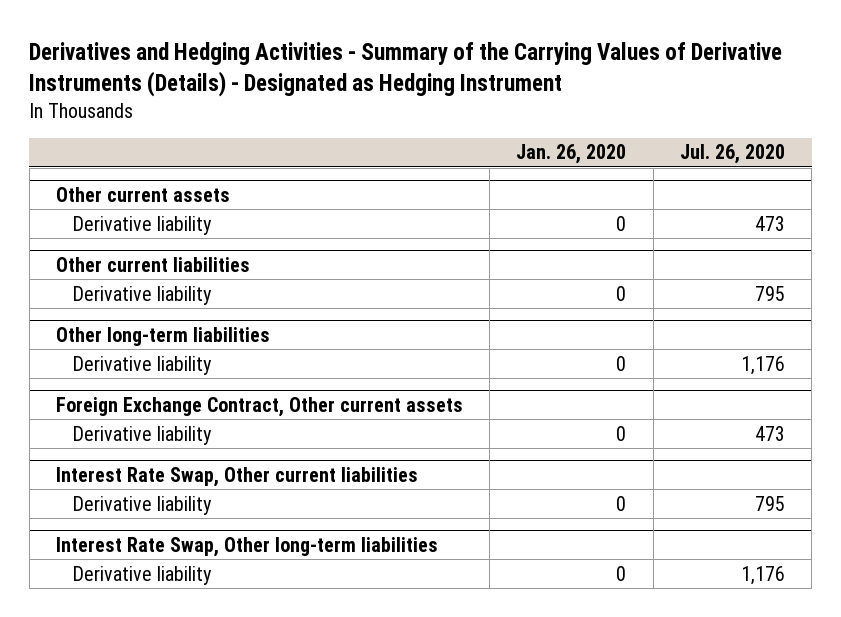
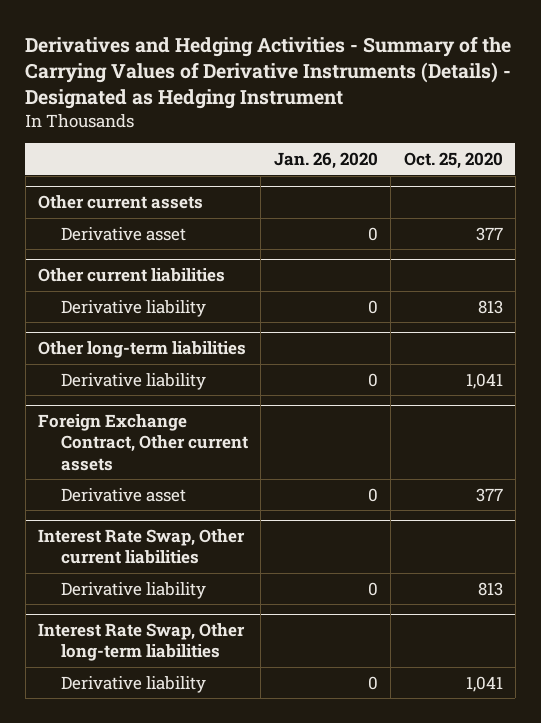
- | Jan. 26, 2020 | Jul. 26, 2020
+ | Jan. 26, 2020 | Oct. 25, 2020
@ Other current assets
- Derivative liability | 0 | 473
+ Derivative asset | 0 | 377
@ Foreign Exchange Contract, Other current assets
- Derivative liability | 0 | 473
+ Derivative asset | 0 | 377

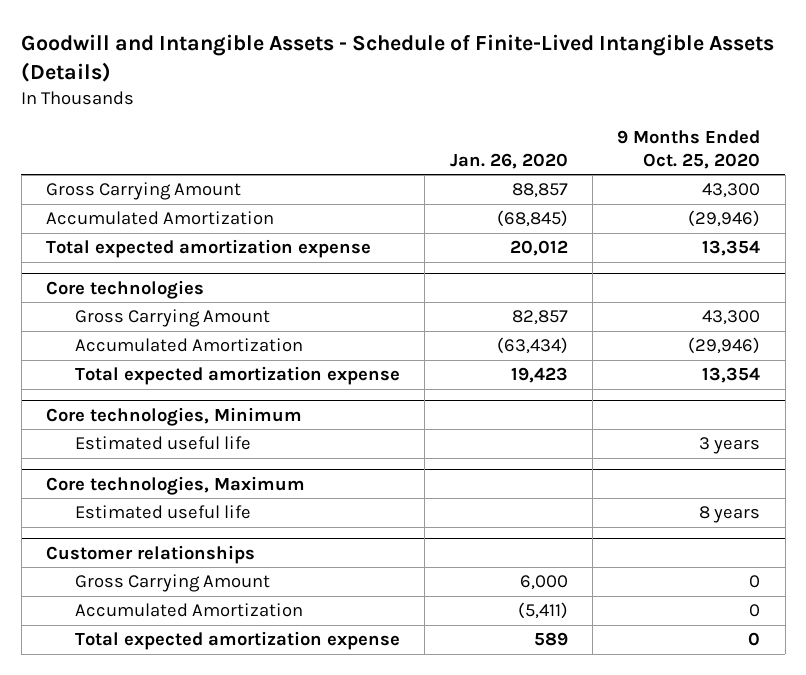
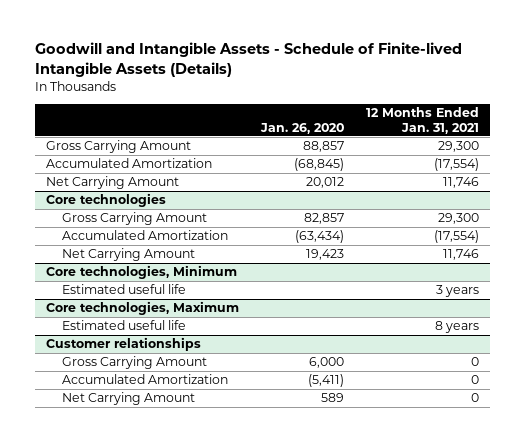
- Goodwill and Intangible Assets - Schedule of Finite-Lived Intangible Assets (Details)
+ Goodwill and Intangible Assets - Schedule of Finite-lived Intangible Assets (Details)
- | Jan. 26, 2020 | 9 Months Ended Oct. 25, 2020
+ | Jan. 26, 2020 | 12 Months Ended Jan. 31, 2021
- Total expected amortization expense | 20,012 | 13,354
+ Net Carrying Amount | 20,012 | 11,746
@ Core technologies
- Total expected amortization expense | 19,423 | 13,354
+ Net Carrying Amount | 19,423 | 11,746
@ Customer relationships
- Total expected amortization expense | 589 | 0
+ Net Carrying Amount | 589 | 0

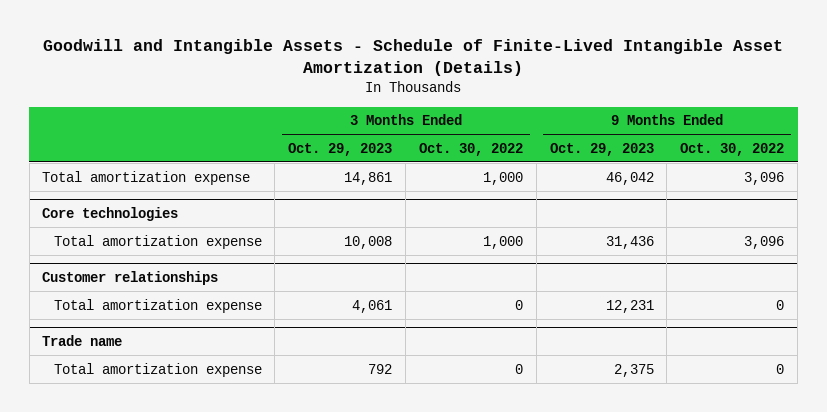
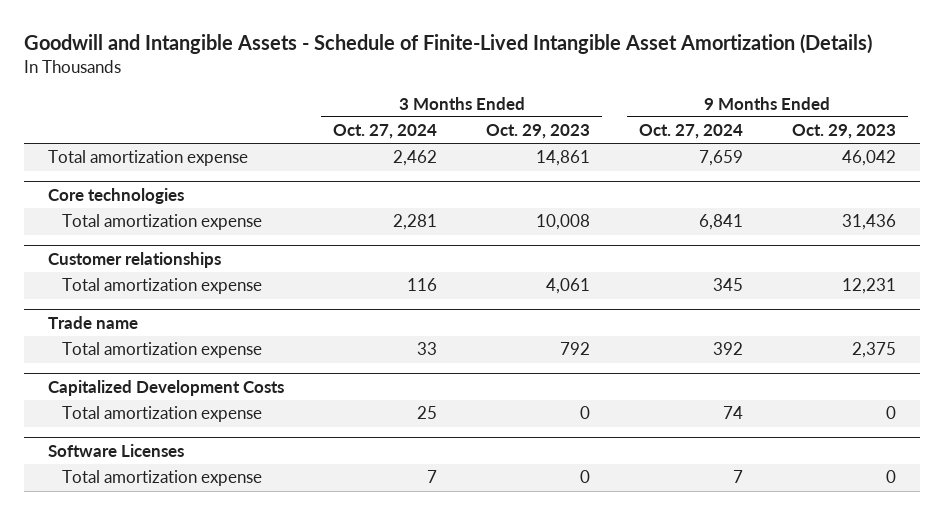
- | 3 Months Ended Oct. 29, 2023 | 3 Months Ended Oct. 30, 2022 | 9 Months Ended Oct. 29, 2023 | 9 Months Ended Oct. 30, 2022
+ | 3 Months Ended Oct. 27, 2024 | 3 Months Ended Oct. 29, 2023 | 9 Months Ended Oct. 27, 2024 | 9 Months Ended Oct. 29, 2023
+ Capitalized Development Costs
+ Total amortization expense | 25 | 0 | 74 | 0
+ Software Licenses
+ Total amortization expense | 7 | 0 | 7 | 0

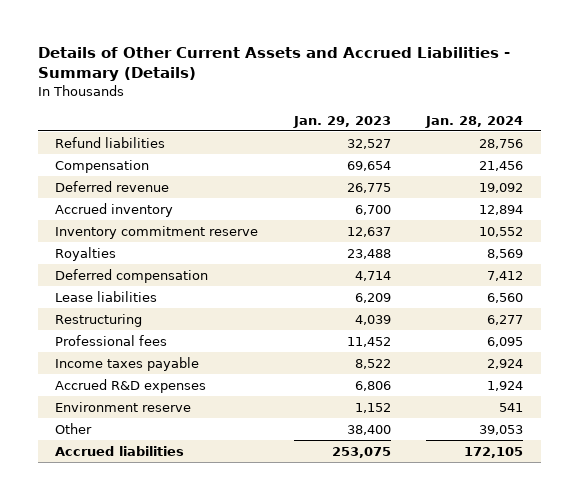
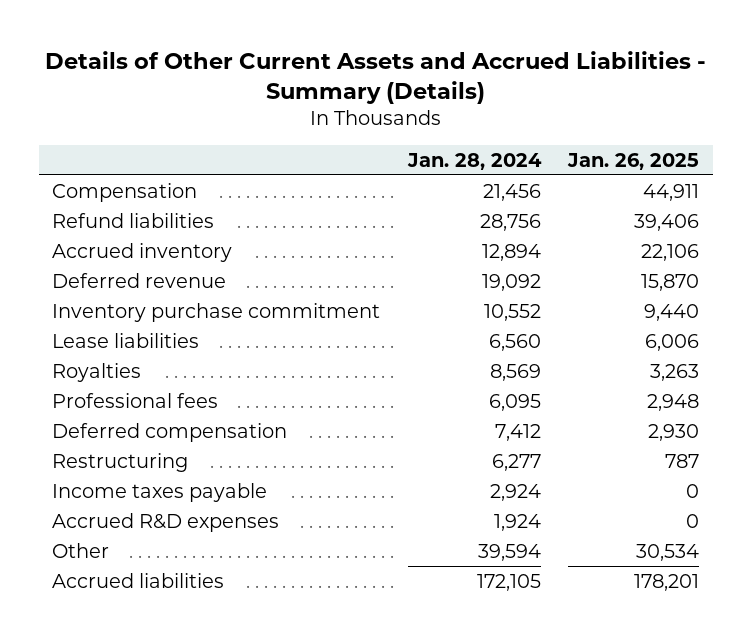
- | Jan. 29, 2023 | Jan. 28, 2024
+ | Jan. 28, 2024 | Jan. 26, 2025
moved down: Refund liabilities | 28,756 | 39,406
- Inventory commitment reserve | 12,637 | 10,552
moved down: Deferred revenue | 19,092 | 15,870
+ Inventory purchase commitment | 10,552 | 9,440
moved up: Lease liabilities | 6,560 | 6,006
moved up: Professional fees | 6,095 | 2,948
- Environment reserve | 1,152 | 541
- Other | 38,400 | 39,053
+ Other | 39,594 | 30,534

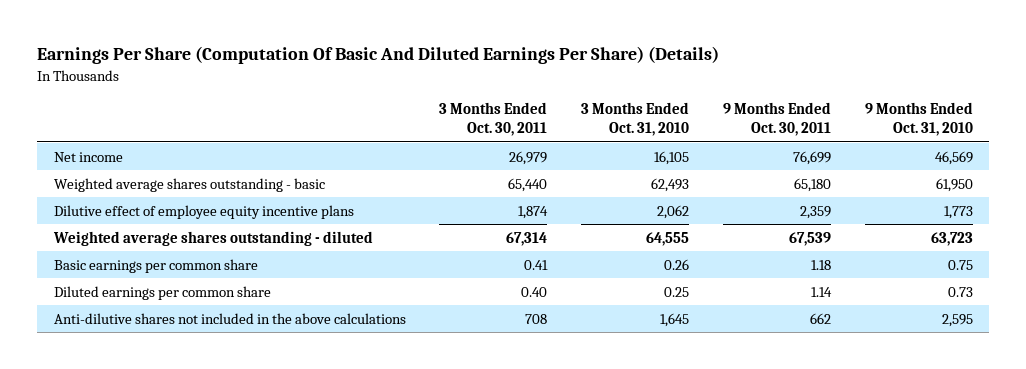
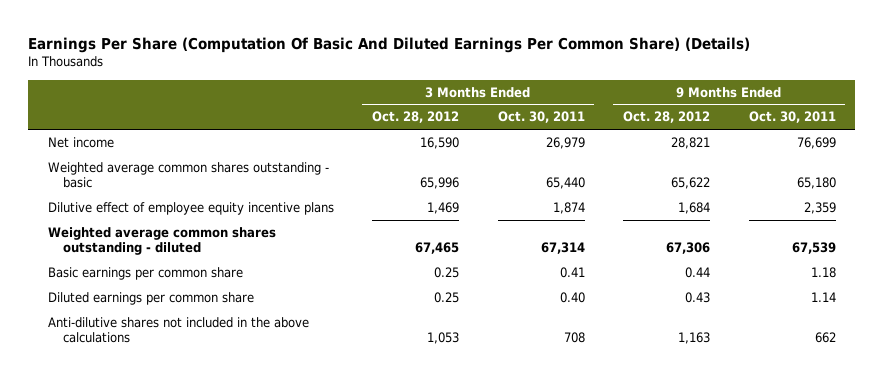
- Earnings Per Share (Computation Of Basic And Diluted Earnings Per Share) (Details)
+ Earnings Per Share (Computation Of Basic And Diluted Earnings Per Common Share) (Details)
- | 3 Months Ended Oct. 30, 2011 | 3 Months Ended Oct. 31, 2010 | 9 Months Ended Oct. 30, 2011 | 9 Months Ended Oct. 31, 2010
+ | 3 Months Ended Oct. 28, 2012 | 3 Months Ended Oct. 30, 2011 | 9 Months Ended Oct. 28, 2012 | 9 Months Ended Oct. 30, 2011
- Weighted average shares outstanding - basic | 65,440 | 62,493 | 65,180 | 61,950
+ Weighted average common shares outstanding - basic | 65,996 | 65,440 | 65,622 | 65,180
- Weighted average shares outstanding - diluted | 67,314 | 64,555 | 67,539 | 63,723
+ Weighted average common shares outstanding - diluted | 67,465 | 67,314 | 67,306 | 67,539

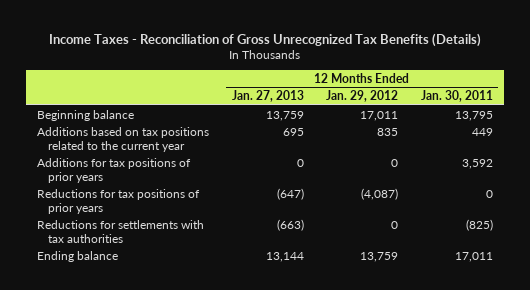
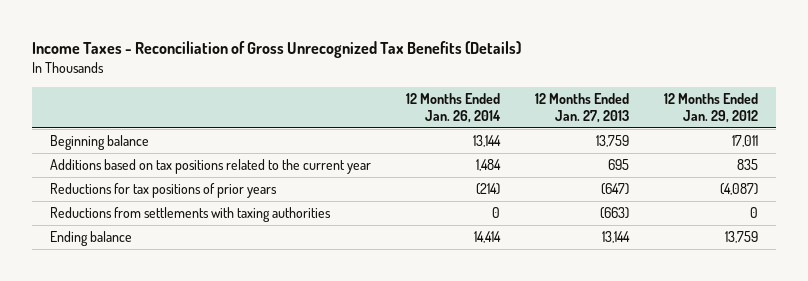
- | 12 Months Ended Jan. 27, 2013 | 12 Months Ended Jan. 29, 2012 | 12 Months Ended Jan. 30, 2011
+ | 12 Months Ended Jan. 26, 2014 | 12 Months Ended Jan. 27, 2013 | 12 Months Ended Jan. 29, 2012
- Additions for tax positions of prior years | 0 | 0 | 3,592
- Reductions for settlements with tax authorities | (663) | 0 | (825)
+ Reductions from settlements with taxing authorities | 0 | (663) | 0

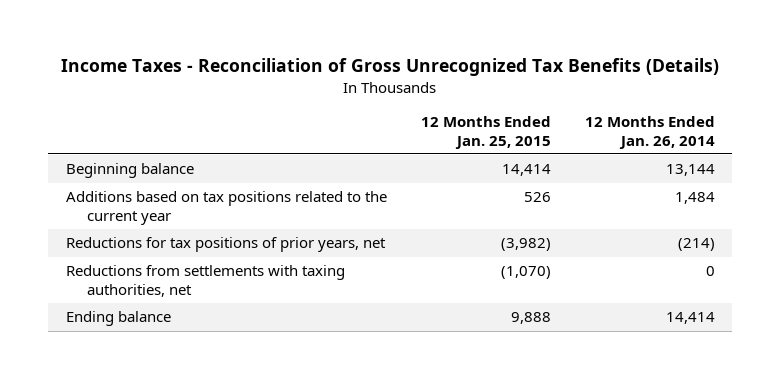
- | 12 Months Ended Jan. 26, 2014 | 12 Months Ended Jan. 27, 2013 | 12 Months Ended Jan. 29, 2012
+ | 12 Months Ended Jan. 25, 2015 | 12 Months Ended Jan. 26, 2014
- Reductions for tax positions of prior years | (214) | (647) | (4,087)
- Reductions from settlements with taxing authorities | 0 | (663) | 0
+ Reductions for tax positions of prior years, net | (3,982) | (214)
+ Reductions from settlements with taxing authorities, net | (1,070) | 0

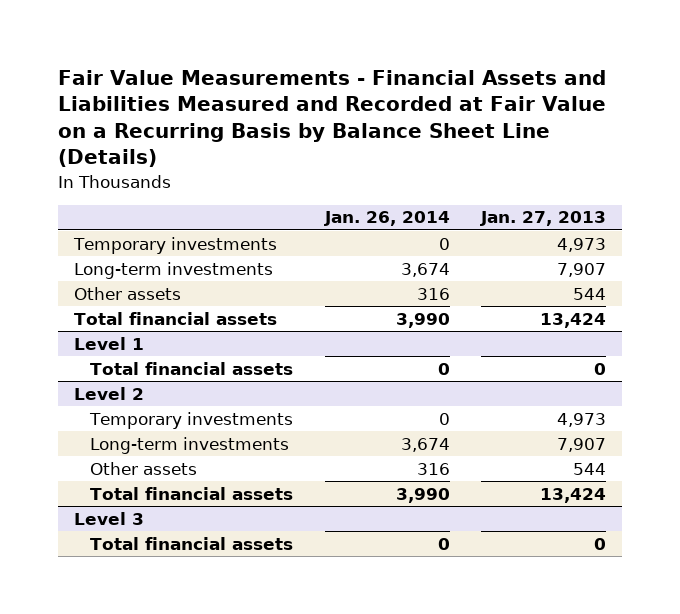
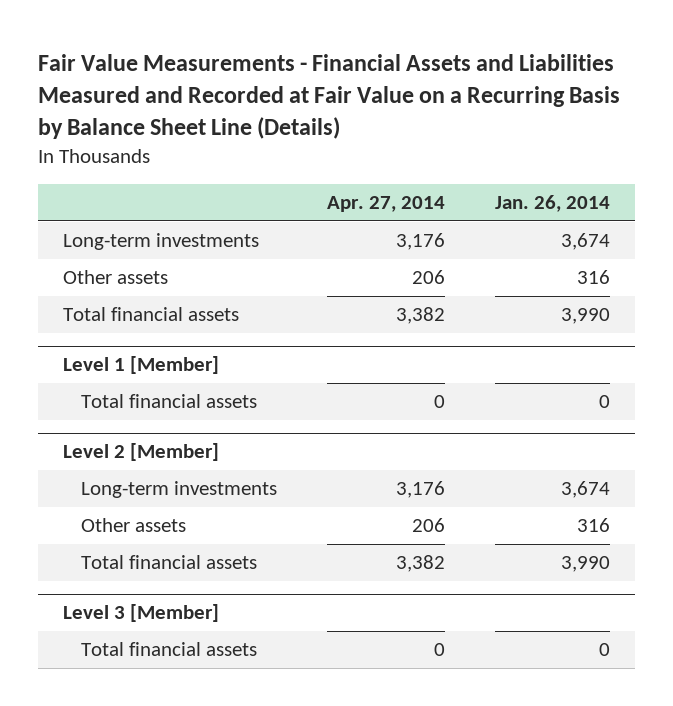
- | Jan. 26, 2014 | Jan. 27, 2013
+ | Apr. 27, 2014 | Jan. 26, 2014
- Temporary investments | 0 | 4,973
- Level 1
+ Level 1 [Member]
- Level 2
- Temporary investments | 0 | 4,973
+ Level 2 [Member]
- Level 3
+ Level 3 [Member]

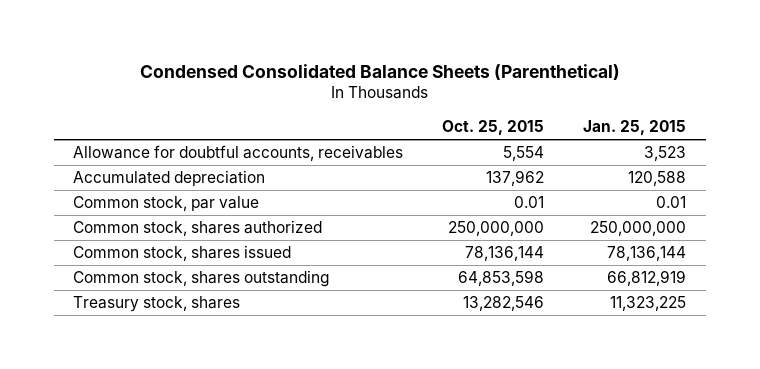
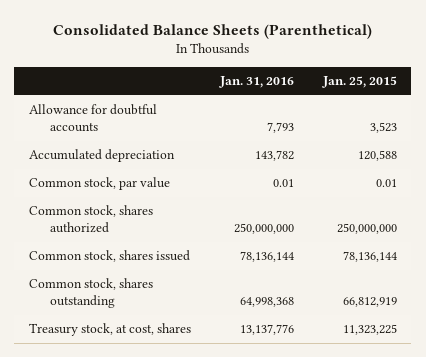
- Condensed Consolidated Balance Sheets (Parenthetical)
+ Consolidated Balance Sheets (Parenthetical)
- | Oct. 25, 2015 | Jan. 25, 2015
+ | Jan. 31, 2016 | Jan. 25, 2015
- Allowance for doubtful accounts, receivables | 5,554 | 3,523
+ Allowance for doubtful accounts | 7,793 | 3,523
- Treasury stock, shares | 13,282,546 | 11,323,225
+ Treasury stock, at cost, shares | 13,137,776 | 11,323,225

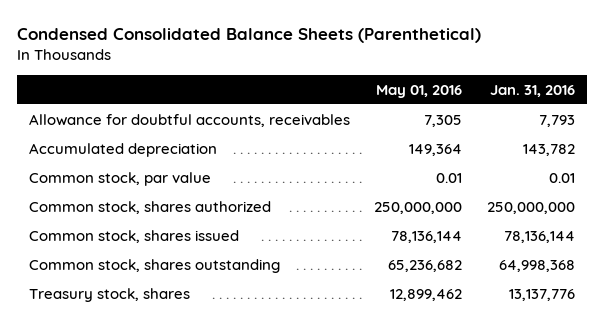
- Consolidated Balance Sheets (Parenthetical)
+ Condensed Consolidated Balance Sheets (Parenthetical)
- | Jan. 31, 2016 | Jan. 25, 2015
+ | May 01, 2016 | Jan. 31, 2016
- Allowance for doubtful accounts | 7,793 | 3,523
+ Allowance for doubtful accounts, receivables | 7,305 | 7,793
- Treasury stock, at cost, shares | 13,137,776 | 11,323,225
+ Treasury stock, shares | 12,899,462 | 13,137,776

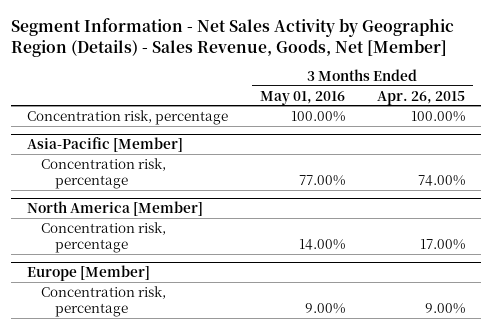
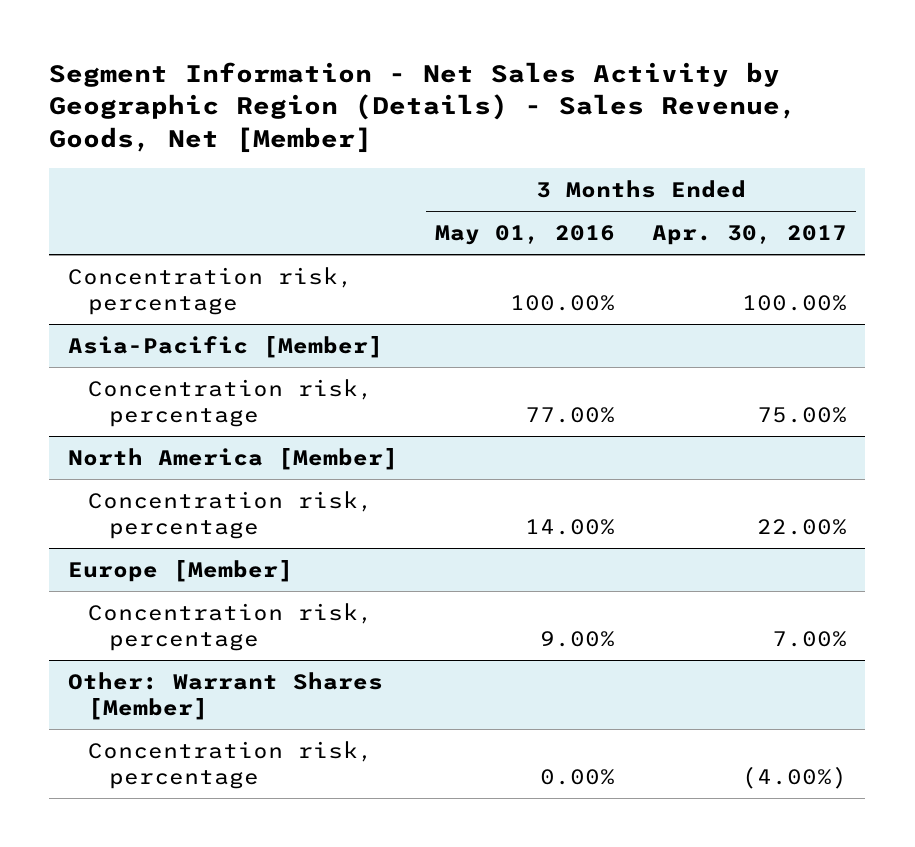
- | 3 Months Ended May 01, 2016 | 3 Months Ended Apr. 26, 2015
+ | 3 Months Ended May 01, 2016 | 3 Months Ended Apr. 30, 2017
+ Other: Warrant Shares [Member]
+ Concentration risk, percentage | 0.00% | (4.00%)

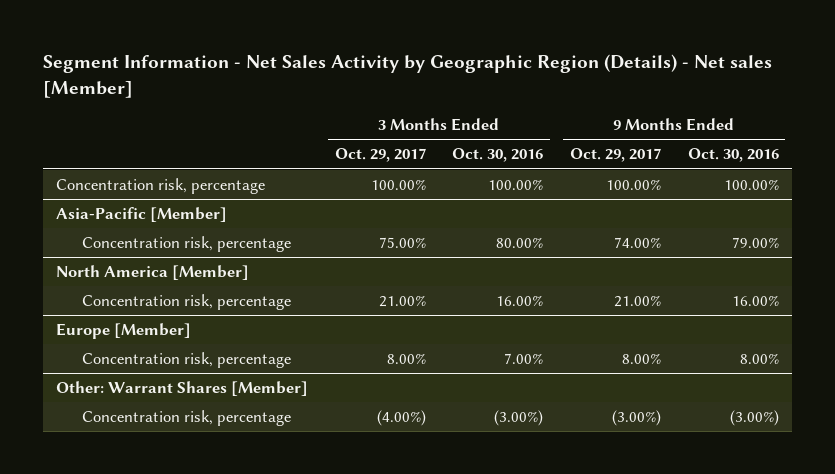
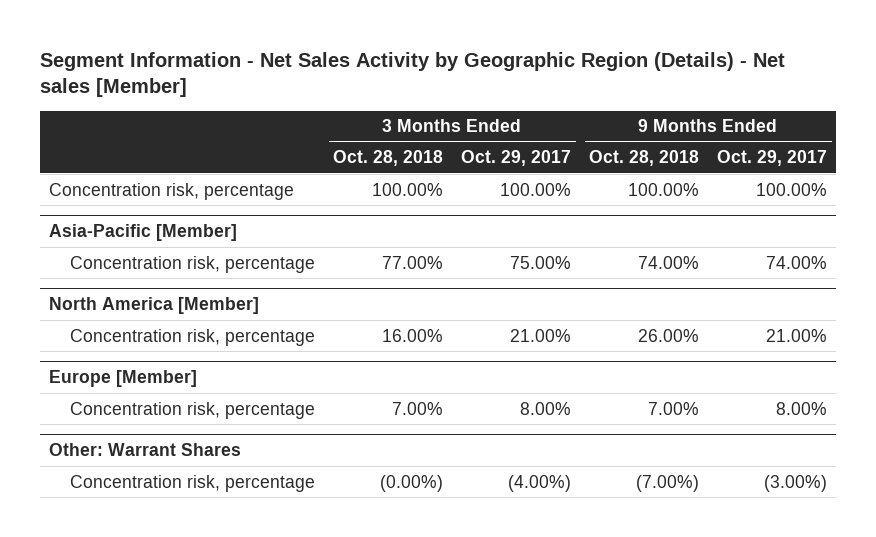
- | 3 Months Ended Oct. 29, 2017 | 3 Months Ended Oct. 30, 2016 | 9 Months Ended Oct. 29, 2017 | 9 Months Ended Oct. 30, 2016
+ | 3 Months Ended Oct. 28, 2018 | 3 Months Ended Oct. 29, 2017 | 9 Months Ended Oct. 28, 2018 | 9 Months Ended Oct. 29, 2017
- Other: Warrant Shares [Member]
+ Other: Warrant Shares

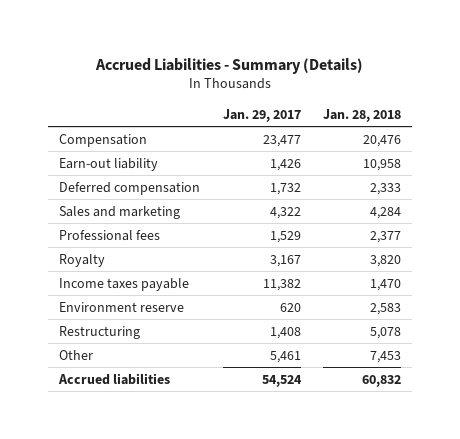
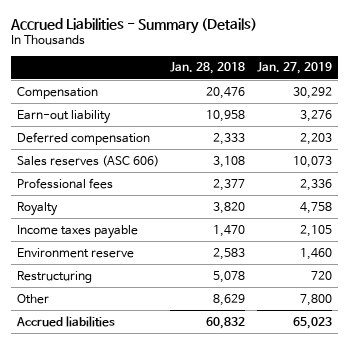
- | Jan. 29, 2017 | Jan. 28, 2018
+ | Jan. 28, 2018 | Jan. 27, 2019
- Sales and marketing | 4,322 | 4,284
+ Sales reserves (ASC 606) | 3,108 | 10,073
- Other | 5,461 | 7,453
+ Other | 8,629 | 7,800

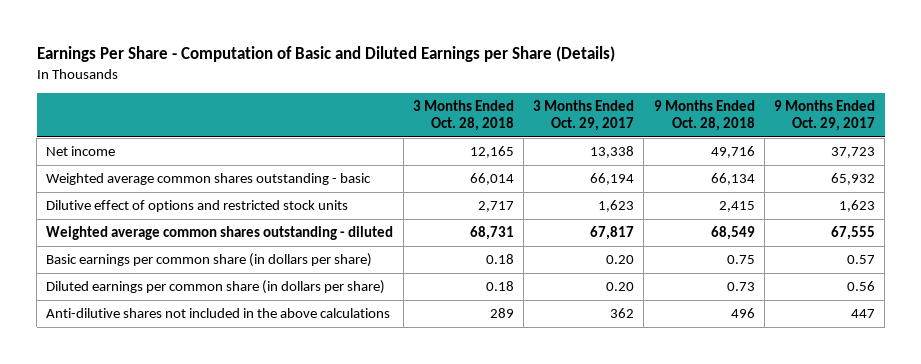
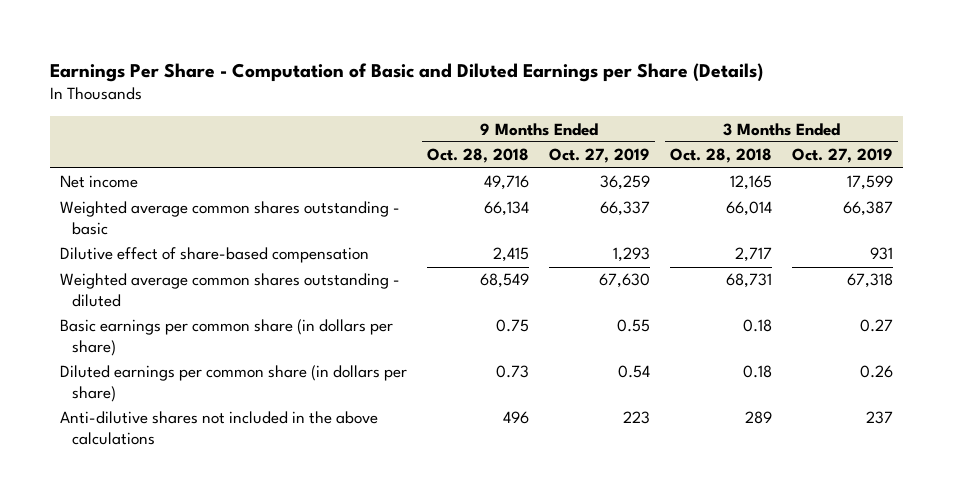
- | 3 Months Ended Oct. 28, 2018 | 3 Months Ended Oct. 29, 2017 | 9 Months Ended Oct. 28, 2018 | 9 Months Ended Oct. 29, 2017
+ | 9 Months Ended Oct. 28, 2018 | 9 Months Ended Oct. 27, 2019 | 3 Months Ended Oct. 28, 2018 | 3 Months Ended Oct. 27, 2019
- Dilutive effect of options and restricted stock units | 2,717 | 1,623 | 2,415 | 1,623
+ Dilutive effect of share-based compensation | 2,415 | 1,293 | 2,717 | 931

